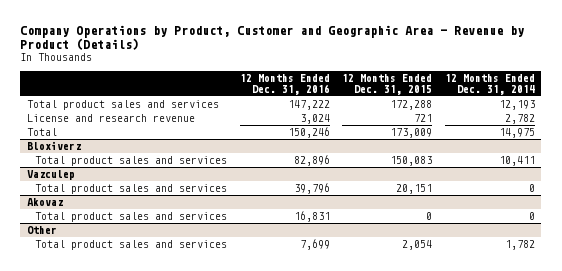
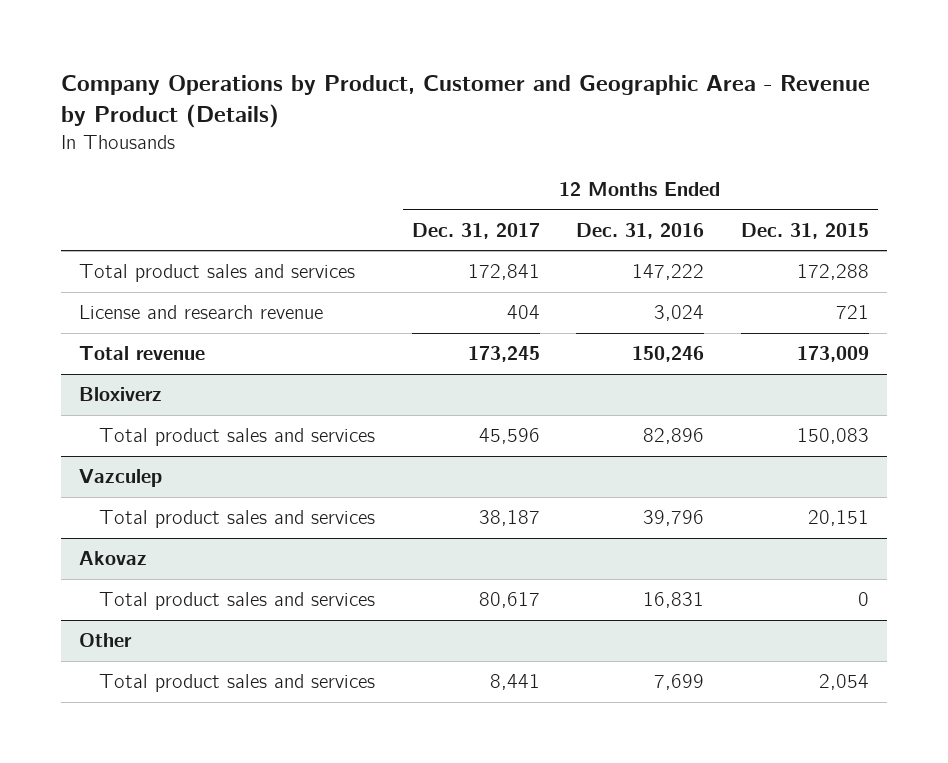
- | 12 Months Ended Dec. 31, 2016 | 12 Months Ended Dec. 31, 2015 | 12 Months Ended Dec. 31, 2014
+ | 12 Months Ended Dec. 31, 2017 | 12 Months Ended Dec. 31, 2016 | 12 Months Ended Dec. 31, 2015
- Total | 150,246 | 173,009 | 14,975
+ Total revenue | 173,245 | 150,246 | 173,009

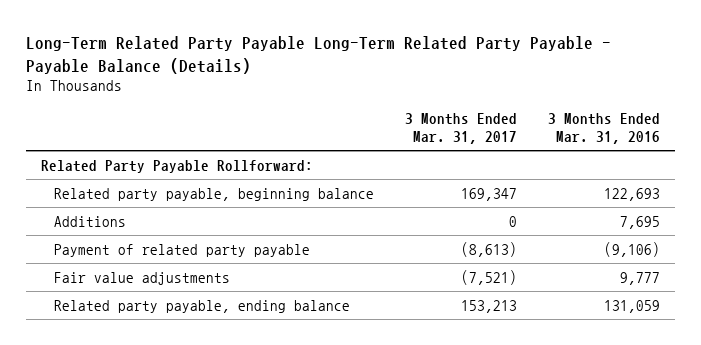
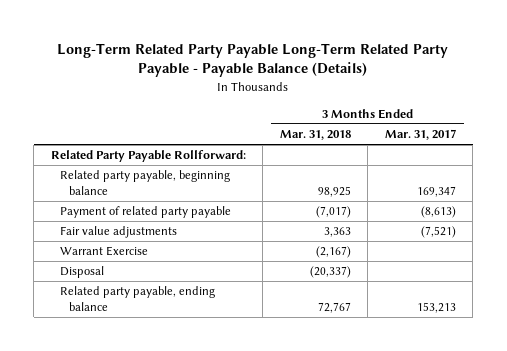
- | 3 Months Ended Mar. 31, 2017 | 3 Months Ended Mar. 31, 2016
+ | 3 Months Ended Mar. 31, 2018 | 3 Months Ended Mar. 31, 2017
- Additions | 0 | 7,695
+ Warrant Exercise | (2,167) |
+ Disposal | (20,337) |

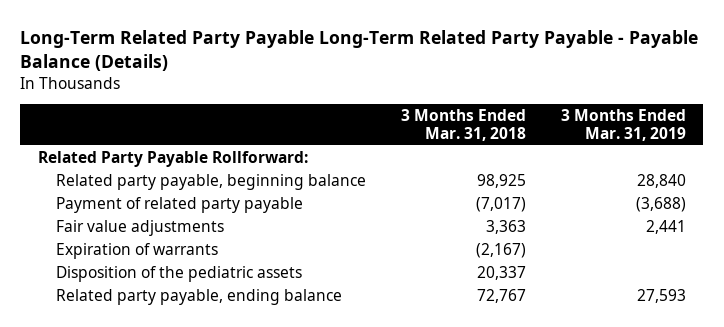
- | 3 Months Ended Mar. 31, 2018 | 3 Months Ended Mar. 31, 2017
+ | 3 Months Ended Mar. 31, 2018 | 3 Months Ended Mar. 31, 2019
- Warrant Exercise | (2,167) |
- Disposal | (20,337) |
+ Expiration of warrants | (2,167) |
+ Disposition of the pediatric assets | 20,337 |

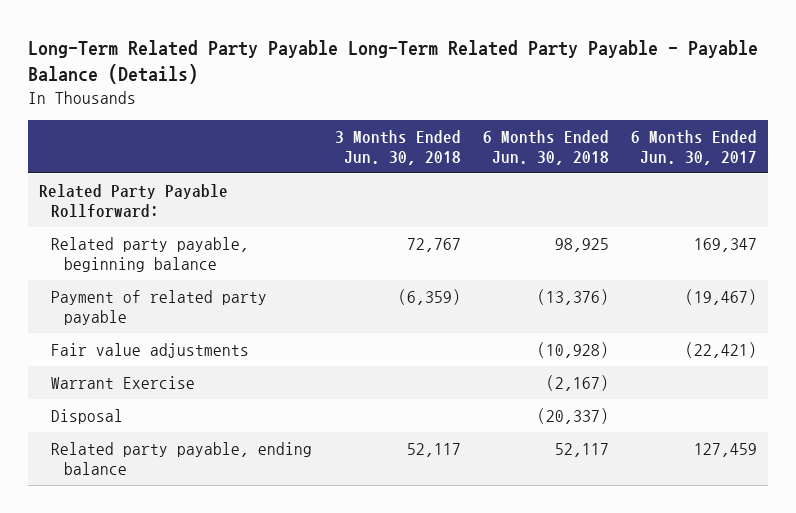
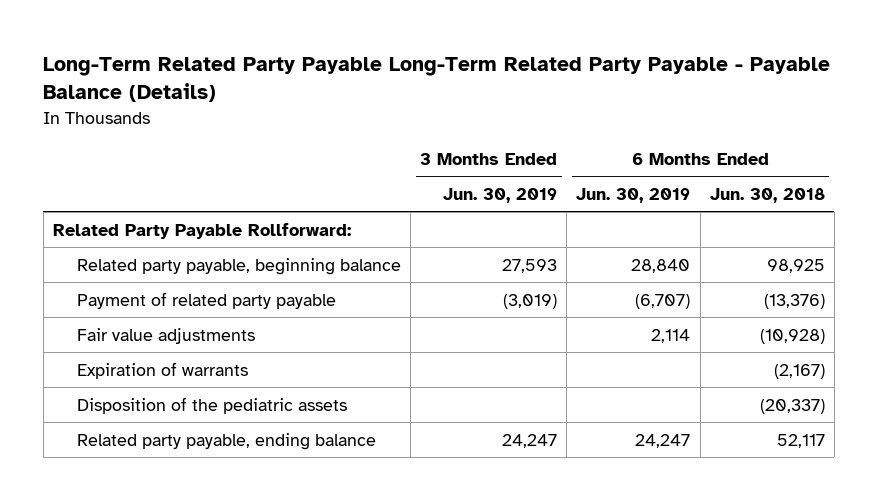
- | 3 Months Ended Jun. 30, 2018 | 6 Months Ended Jun. 30, 2018 | 6 Months Ended Jun. 30, 2017
+ | 3 Months Ended Jun. 30, 2019 | 6 Months Ended Jun. 30, 2019 | 6 Months Ended Jun. 30, 2018
- Warrant Exercise | | (2,167) |
- Disposal | | (20,337) |
+ Expiration of warrants | | | (2,167)
+ Disposition of the pediatric assets | | | (20,337)

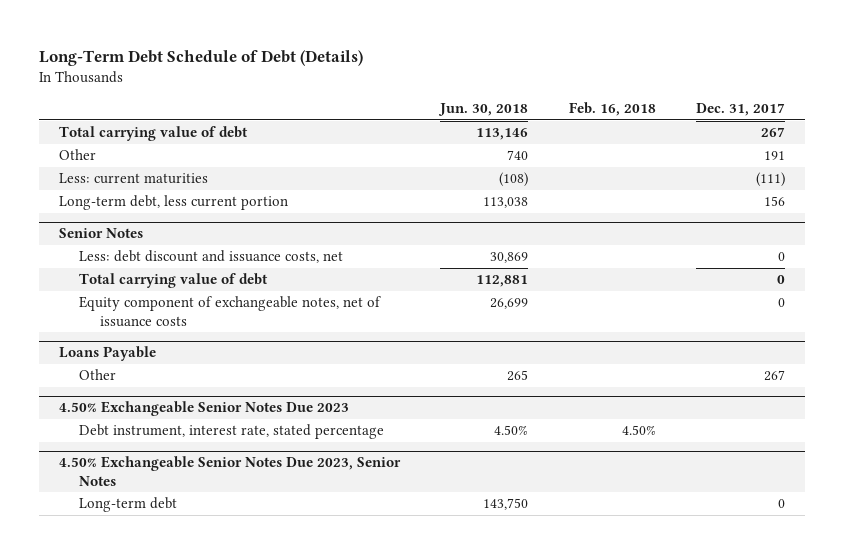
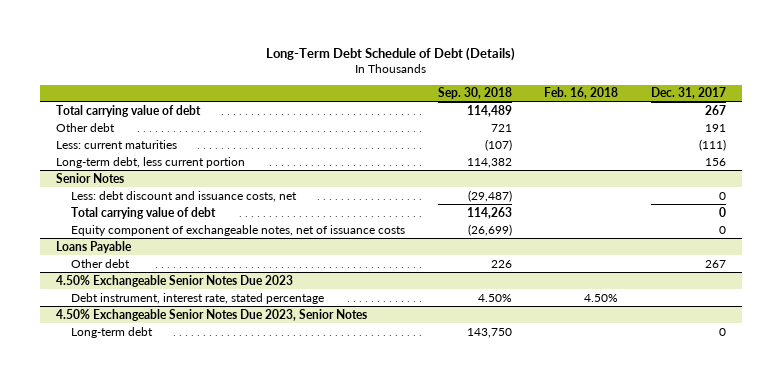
- | Jun. 30, 2018 | Feb. 16, 2018 | Dec. 31, 2017
+ | Sep. 30, 2018 | Feb. 16, 2018 | Dec. 31, 2017
- Other | 740 | | 191
+ Other debt | 721 | | 191
@ Loans Payable
- Other | 265 | | 267
+ Other debt | 226 | | 267

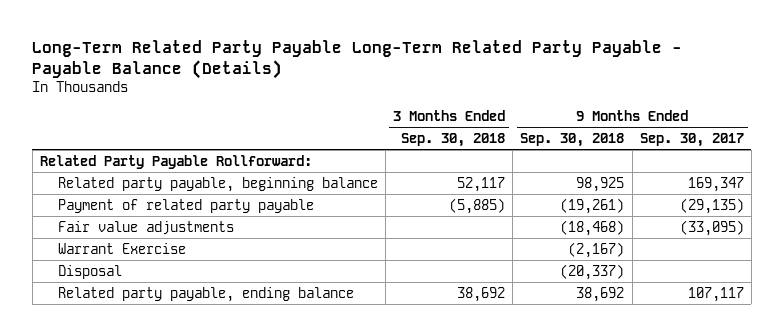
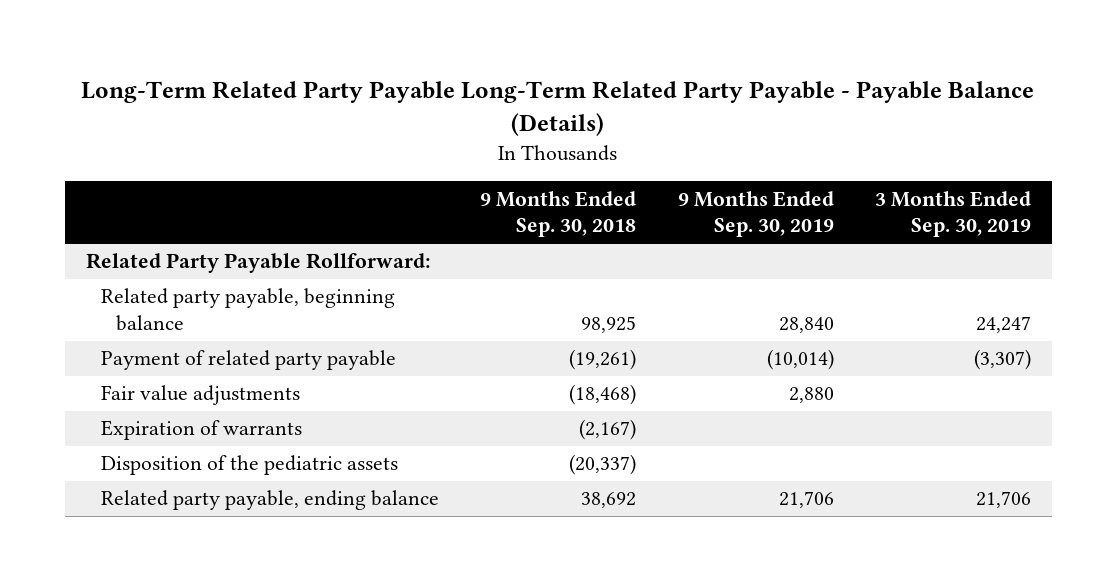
- | 3 Months Ended Sep. 30, 2018 | 9 Months Ended Sep. 30, 2018 | 9 Months Ended Sep. 30, 2017
+ | 9 Months Ended Sep. 30, 2018 | 9 Months Ended Sep. 30, 2019 | 3 Months Ended Sep. 30, 2019
- Warrant Exercise | | (2,167) |
- Disposal | | (20,337) |
+ Expiration of warrants | (2,167) | |
+ Disposition of the pediatric assets | (20,337) | |

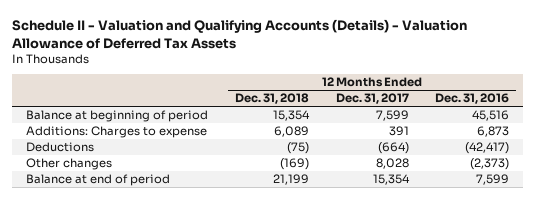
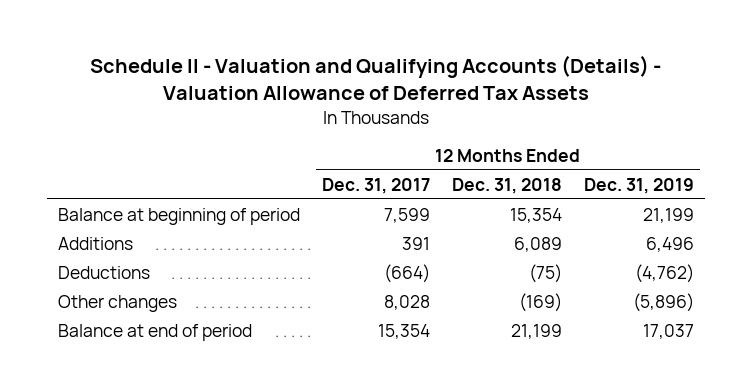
- | 12 Months Ended Dec. 31, 2018 | 12 Months Ended Dec. 31, 2017 | 12 Months Ended Dec. 31, 2016
+ | 12 Months Ended Dec. 31, 2017 | 12 Months Ended Dec. 31, 2018 | 12 Months Ended Dec. 31, 2019
- Additions: Charges to expense | 6,089 | 391 | 6,873
+ Additions | 391 | 6,089 | 6,496

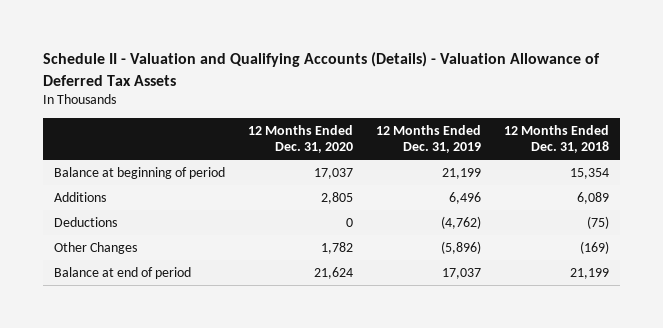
- | 12 Months Ended Dec. 31, 2017 | 12 Months Ended Dec. 31, 2018 | 12 Months Ended Dec. 31, 2019
+ | 12 Months Ended Dec. 31, 2020 | 12 Months Ended Dec. 31, 2019 | 12 Months Ended Dec. 31, 2018
- Other changes | 8,028 | (169) | (5,896)
+ Other Changes | 1,782 | (5,896) | (169)

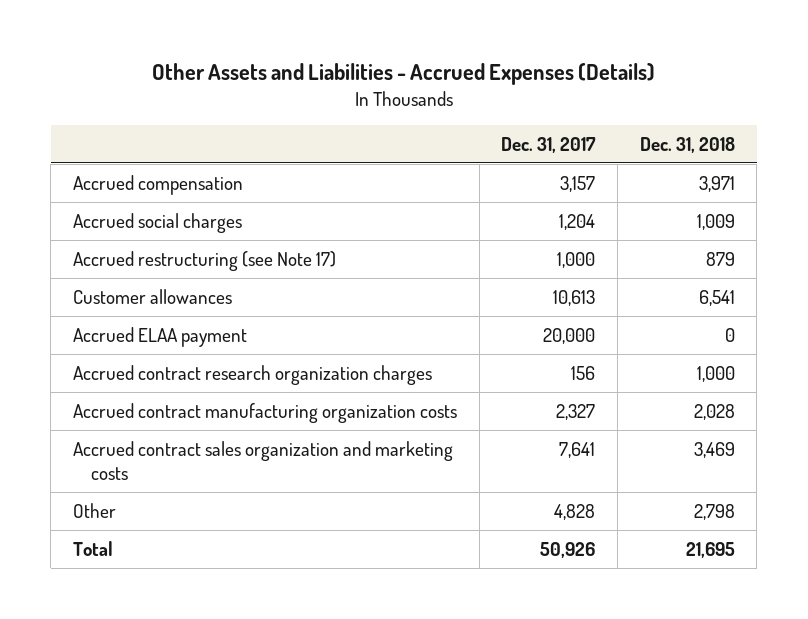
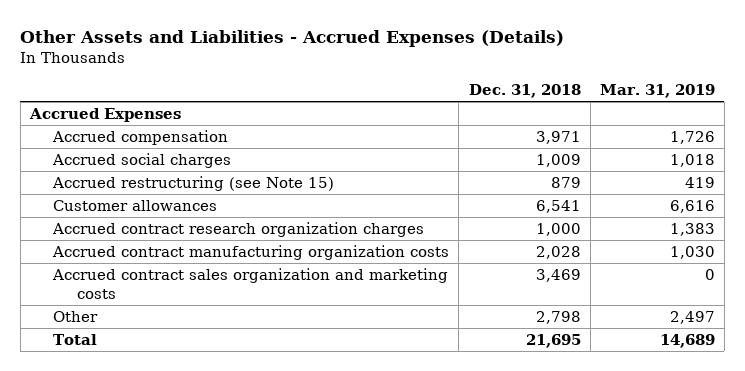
- | Dec. 31, 2017 | Dec. 31, 2018
+ | Dec. 31, 2018 | Mar. 31, 2019
+ Accrued Expenses
- Accrued restructuring (see Note 17) | 1,000 | 879
+ Accrued restructuring (see Note 15) | 879 | 419
- Accrued ELAA payment | 20,000 | 0

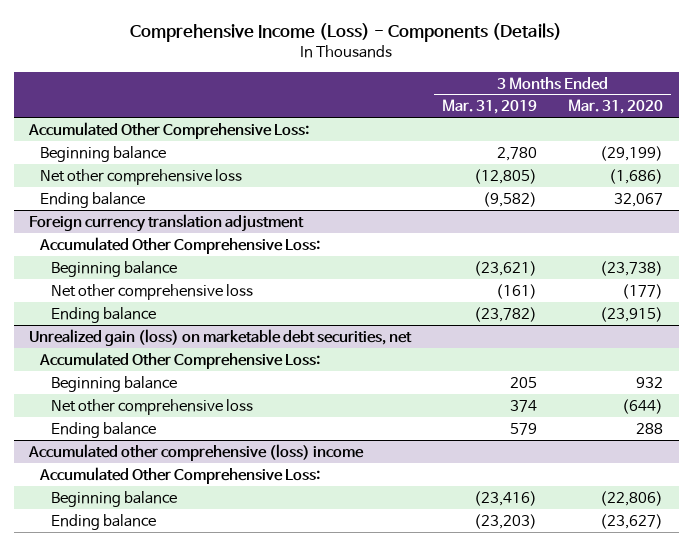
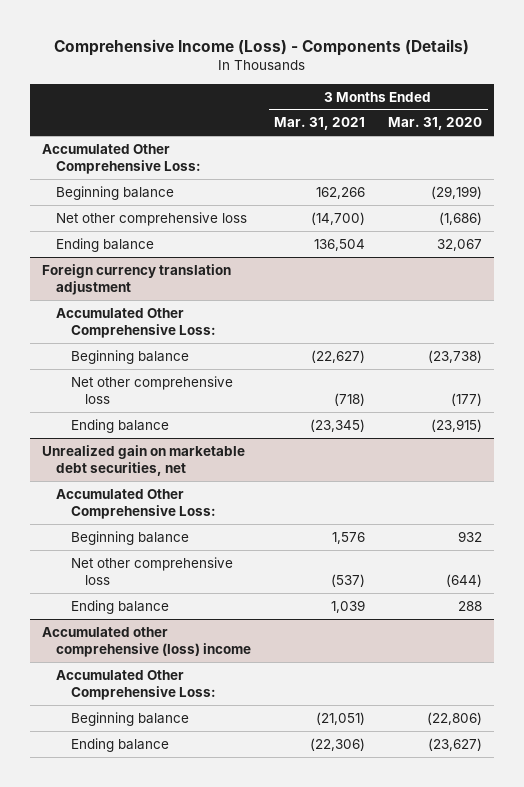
- | 3 Months Ended Mar. 31, 2019 | 3 Months Ended Mar. 31, 2020
+ | 3 Months Ended Mar. 31, 2021 | 3 Months Ended Mar. 31, 2020
- Unrealized gain (loss) on marketable debt securities, net
+ Unrealized gain on marketable debt securities, net

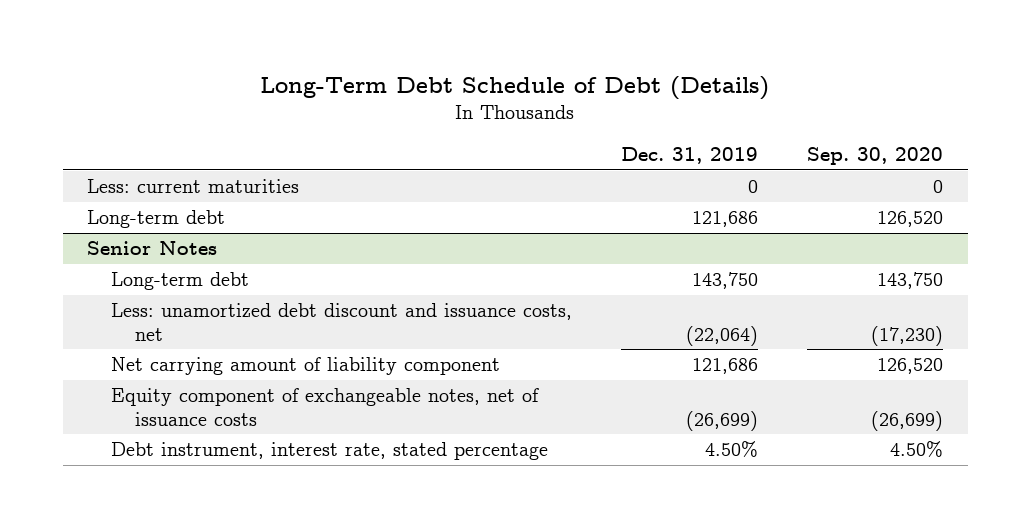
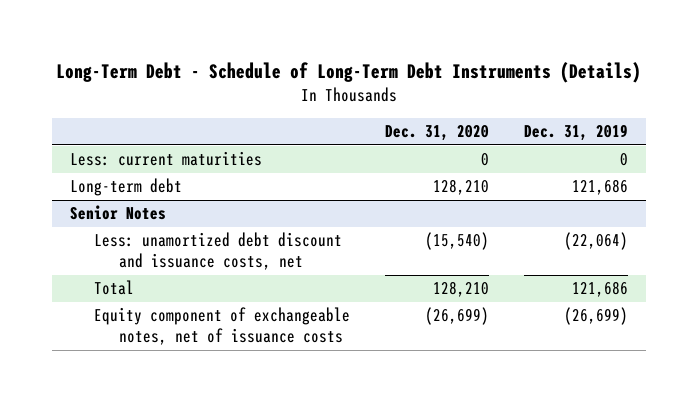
- Long-Term Debt Schedule of Debt (Details)
+ Long-Term Debt - Schedule of Long-Term Debt Instruments (Details)
- | Dec. 31, 2019 | Sep. 30, 2020
+ | Dec. 31, 2020 | Dec. 31, 2019
@ Senior Notes
- Long-term debt | 143,750 | 143,750
- Net carrying amount of liability component | 121,686 | 126,520
+ Total | 128,210 | 121,686
- Debt instrument, interest rate, stated percentage | 4.50% | 4.50%

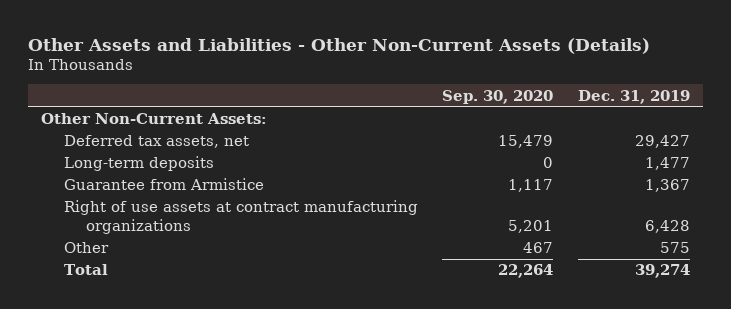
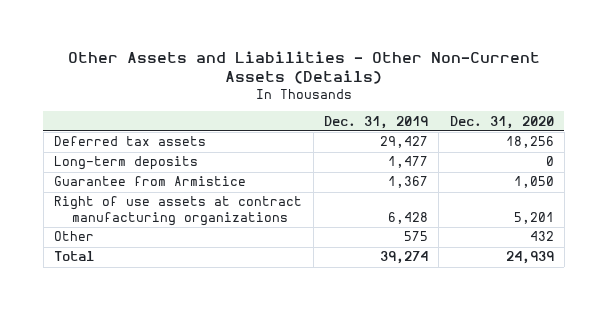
- | Sep. 30, 2020 | Dec. 31, 2019
+ | Dec. 31, 2019 | Dec. 31, 2020
- Other Non-Current Assets:
- Deferred tax assets, net | 15,479 | 29,427
+ Deferred tax assets | 29,427 | 18,256

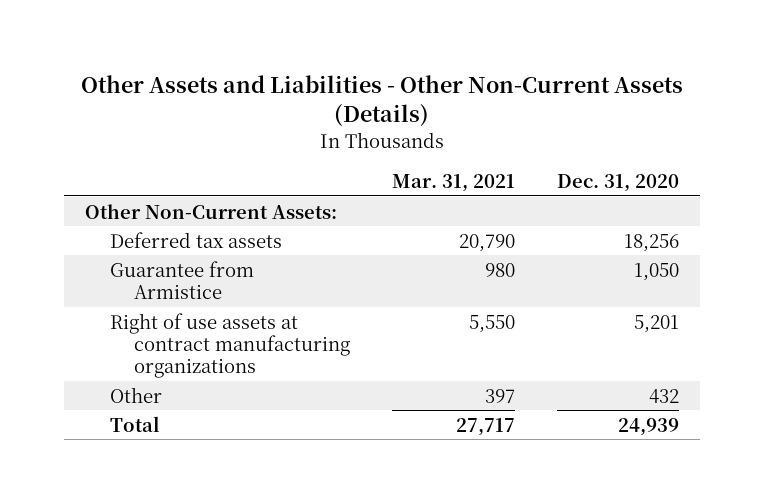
- | Dec. 31, 2019 | Dec. 31, 2020
+ | Mar. 31, 2021 | Dec. 31, 2020
+ Other Non-Current Assets:
- Long-term deposits | 1,477 | 0

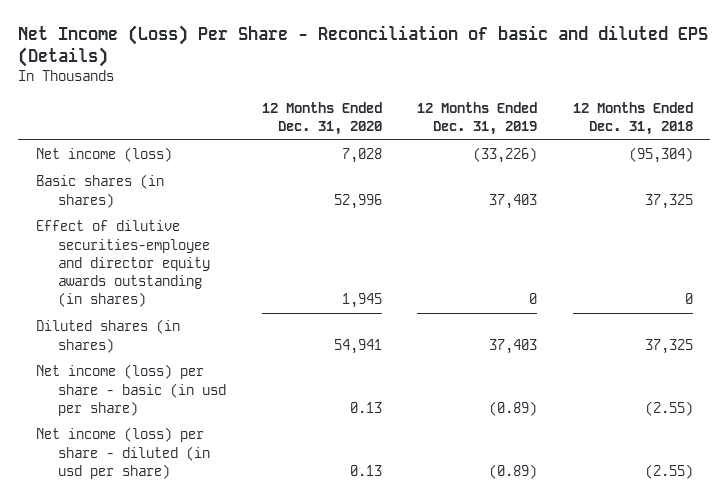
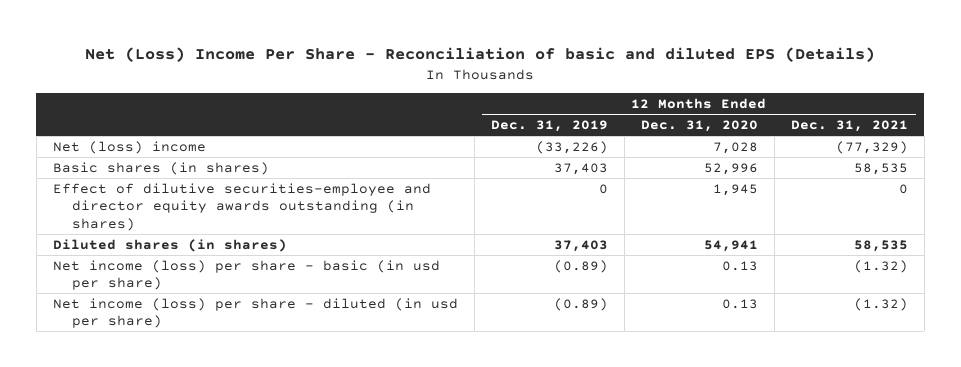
- Net Income (Loss) Per Share - Reconciliation of basic and diluted EPS (Details)
+ Net (Loss) Income Per Share - Reconciliation of basic and diluted EPS (Details)
- | 12 Months Ended Dec. 31, 2020 | 12 Months Ended Dec. 31, 2019 | 12 Months Ended Dec. 31, 2018
+ | 12 Months Ended Dec. 31, 2019 | 12 Months Ended Dec. 31, 2020 | 12 Months Ended Dec. 31, 2021
- Net income (loss) | 7,028 | (33,226) | (95,304)
+ Net (loss) income | (33,226) | 7,028 | (77,329)

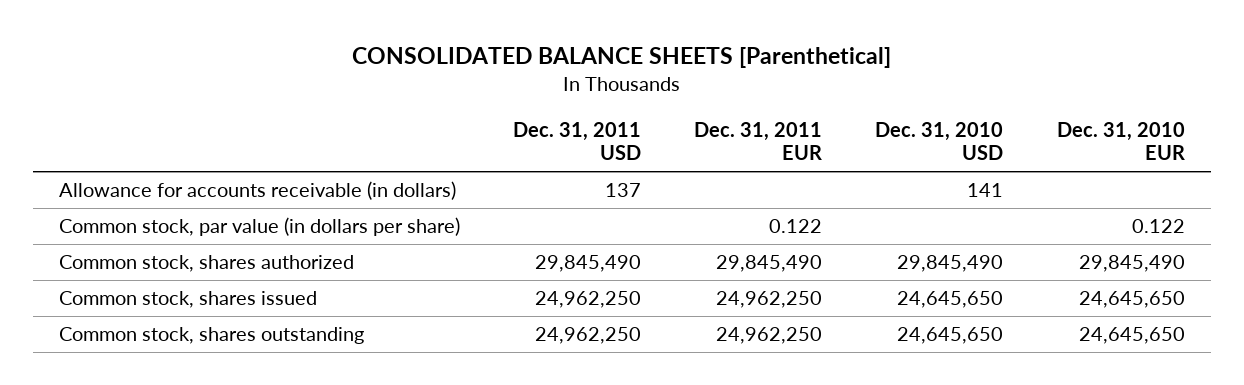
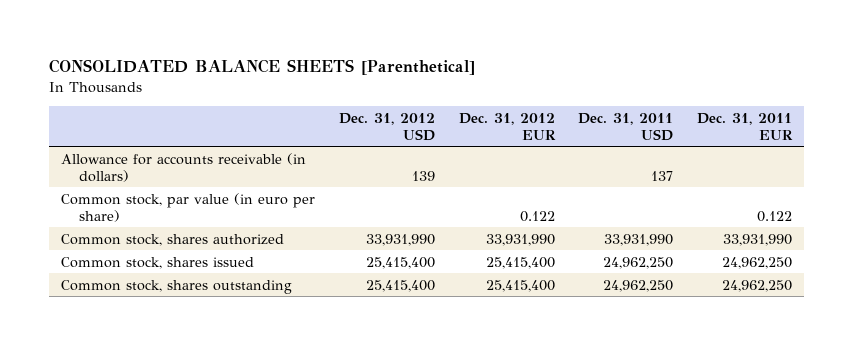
- | Dec. 31, 2011 USD | Dec. 31, 2011 EUR | Dec. 31, 2010 USD | Dec. 31, 2010 EUR
+ | Dec. 31, 2012 USD | Dec. 31, 2012 EUR | Dec. 31, 2011 USD | Dec. 31, 2011 EUR
- Common stock, par value (in dollars per share) | | 0.122 | | 0.122
- Common stock, shares authorized | 29,845,490 | 29,845,490 | 29,845,490 | 29,845,490
+ Common stock, par value (in euro per share) | | 0.122 | | 0.122
+ Common stock, shares authorized | 33,931,990 | 33,931,990 | 33,931,990 | 33,931,990

